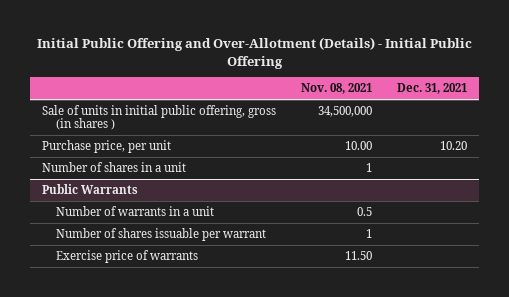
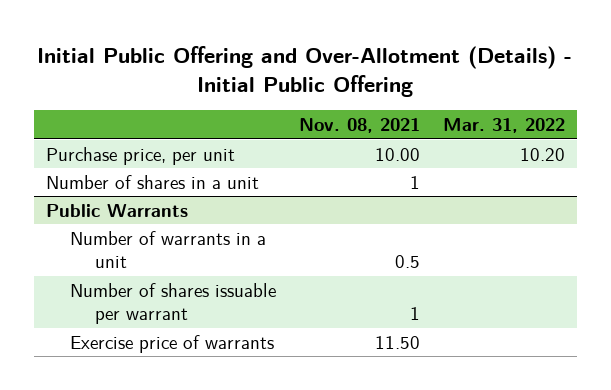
- | Nov. 08, 2021 | Dec. 31, 2021
+ | Nov. 08, 2021 | Mar. 31, 2022
- Sale of units in initial public offering, gross (in shares ) | 34,500,000 |

